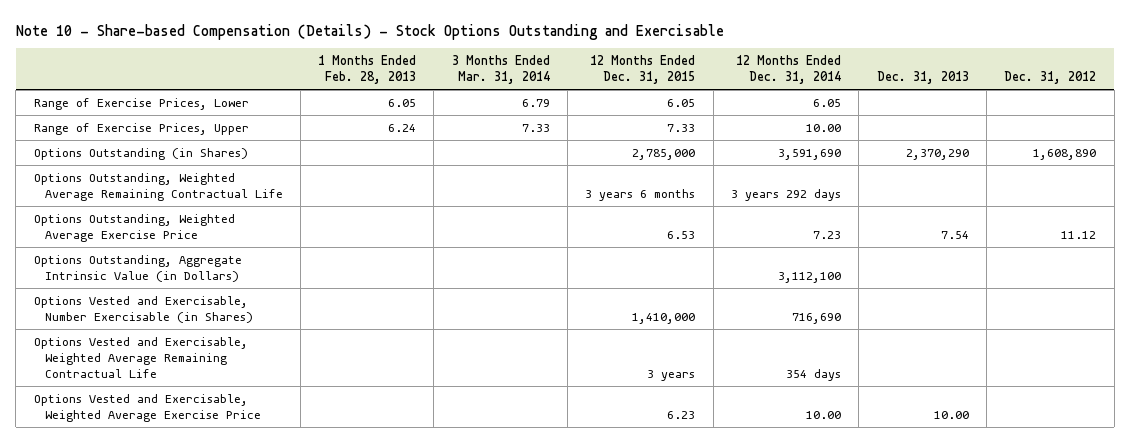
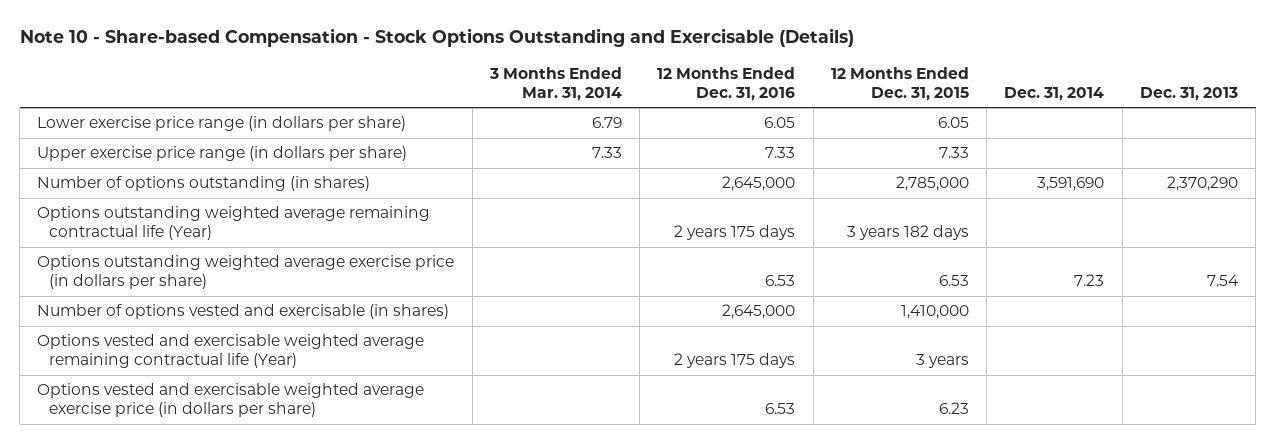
- Note 10 - Share-based Compensation (Details) - Stock Options Outstanding and Exercisable
+ Note 10 - Share-based Compensation - Stock Options Outstanding and Exercisable (Details)
- | 1 Months Ended Feb. 28, 2013 | 3 Months Ended Mar. 31, 2014 | 12 Months Ended Dec. 31, 2015 | 12 Months Ended Dec. 31, 2014 | Dec. 31, 2013 | Dec. 31, 2012
+ | 3 Months Ended Mar. 31, 2014 | 12 Months Ended Dec. 31, 2016 | 12 Months Ended Dec. 31, 2015 | Dec. 31, 2014 | Dec. 31, 2013
- Range of Exercise Prices, Lower | 6.05 | 6.79 | 6.05 | 6.05 | |
- Range of Exercise Prices, Upper | 6.24 | 7.33 | 7.33 | 10.00 | |
- Options Outstanding (in Shares) | | | 2,785,000 | 3,591,690 | 2,370,290 | 1,608,890
- Options Outstanding, Weighted Average Remaining Contractual Life | | | 3 years 6 months | 3 years 292 days | |
- Options Outstanding, Weighted Average Exercise Price | | | 6.53 | 7.23 | 7.54 | 11.12
- Options Outstanding, Aggregate Intrinsic Value (in Dollars) | | | | 3,112,100 | |
- Options Vested and Exercisable, Number Exercisable (in Shares) | | | 1,410,000 | 716,690 | |
- Options Vested and Exercisable, Weighted Average Remaining Contractual Life | | | 3 years | 354 days | |
- Options Vested and Exercisable, Weighted Average Exercise Price | | | 6.23 | 10.00 | 10.00 |
+ Lower exercise price range (in dollars per share) | 6.79 | 6.05 | 6.05 | |
+ Upper exercise price range (in dollars per share) | 7.33 | 7.33 | 7.33 | |
+ Number of options outstanding (in shares) | | 2,645,000 | 2,785,000 | 3,591,690 | 2,370,290
+ Options outstanding weighted average remaining contractual life (Year) | | 2 years 175 days | 3 years 182 days | |
+ Options outstanding weighted average exercise price (in dollars per share) | | 6.53 | 6.53 | 7.23 | 7.54
+ Number of options vested and exercisable (in shares) | | 2,645,000 | 1,410,000 | |
+ Options vested and exercisable weighted average remaining contractual life (Year) | | 2 years 175 days | 3 years | |
+ Options vested and exercisable weighted average exercise price (in dollars per share) | | 6.53 | 6.23 | |

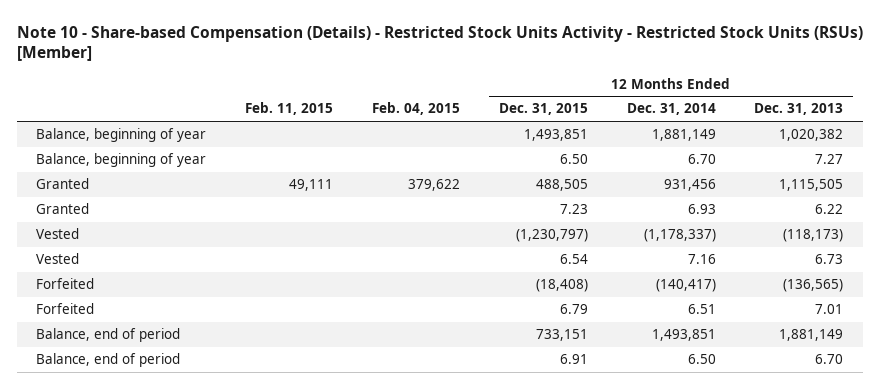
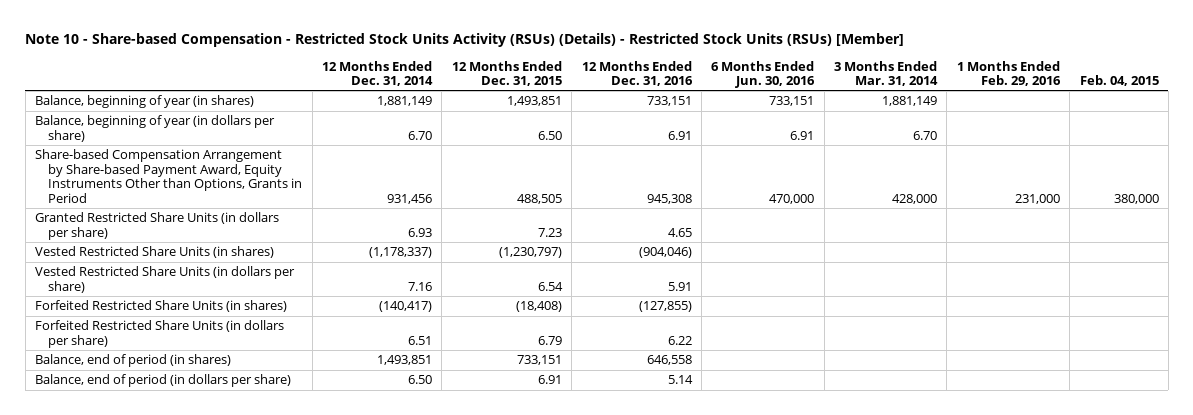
- Note 10 - Share-based Compensation (Details) - Restricted Stock Units Activity - Restricted Stock Units (RSUs) [Member]
+ Note 10 - Share-based Compensation - Restricted Stock Units Activity (RSUs) (Details) - Restricted Stock Units (RSUs) [Member]
- | Feb. 11, 2015 | Feb. 04, 2015 | 12 Months Ended Dec. 31, 2015 | 12 Months Ended Dec. 31, 2014 | 12 Months Ended Dec. 31, 2013
+ | 12 Months Ended Dec. 31, 2014 | 12 Months Ended Dec. 31, 2015 | 12 Months Ended Dec. 31, 2016 | 6 Months Ended Jun. 30, 2016 | 3 Months Ended Mar. 31, 2014 | 1 Months Ended Feb. 29, 2016 | Feb. 04, 2015
- Balance, beginning of year | | | 1,493,851 | 1,881,149 | 1,020,382
- Balance, beginning of year | | | 6.50 | 6.70 | 7.27
- Granted | 49,111 | 379,622 | 488,505 | 931,456 | 1,115,505
- Granted | | | 7.23 | 6.93 | 6.22
- Vested | | | (1,230,797) | (1,178,337) | (118,173)
- Vested | | | 6.54 | 7.16 | 6.73
- Forfeited | | | (18,408) | (140,417) | (136,565)
- Forfeited | | | 6.79 | 6.51 | 7.01
- Balance, end of period | | | 733,151 | 1,493,851 | 1,881,149
- Balance, end of period | | | 6.91 | 6.50 | 6.70
+ Balance, beginning of year (in shares) | 1,881,149 | 1,493,851 | 733,151 | 733,151 | 1,881,149 | |
+ Balance, beginning of year (in dollars per share) | 6.70 | 6.50 | 6.91 | 6.91 | 6.70 | |
+ Share-based Compensation Arrangement by Share-based Payment Award, Equity Instruments Other than Options, Grants in Period | 931,456 | 488,505 | 945,308 | 470,000 | 428,000 | 231,000 | 380,000
+ Granted Restricted Share Units (in dollars per share) | 6.93 | 7.23 | 4.65 | | | |
+ Vested Restricted Share Units (in shares) | (1,178,337) | (1,230,797) | (904,046) | | | |
+ Vested Restricted Share Units (in dollars per share) | 7.16 | 6.54 | 5.91 | | | |
+ Forfeited Restricted Share Units (in shares) | (140,417) | (18,408) | (127,855) | | | |
+ Forfeited Restricted Share Units (in dollars per share) | 6.51 | 6.79 | 6.22 | | | |
+ Balance, end of period (in shares) | 1,493,851 | 733,151 | 646,558 | | | |
+ Balance, end of period (in dollars per share) | 6.50 | 6.91 | 5.14 | | | |

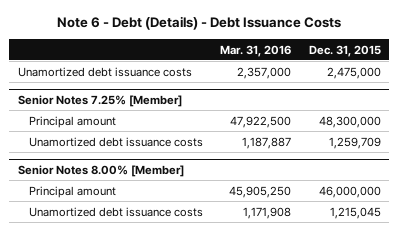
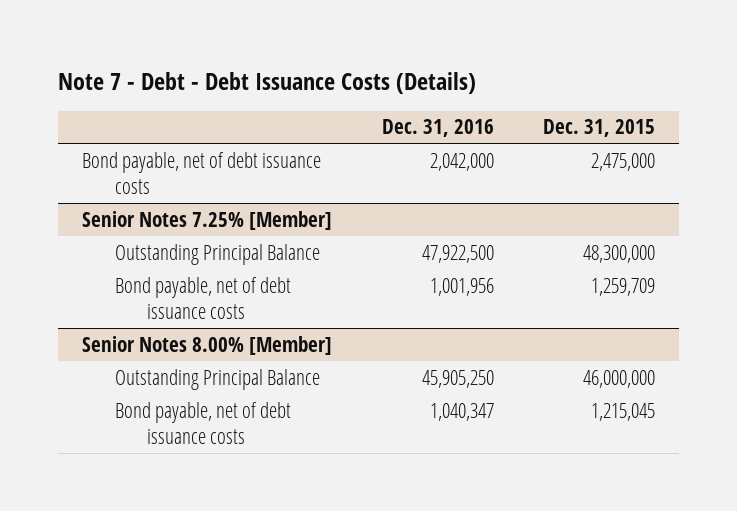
- Note 6 - Debt (Details) - Debt Issuance Costs
+ Note 7 - Debt - Debt Issuance Costs (Details)
- | Mar. 31, 2016 | Dec. 31, 2015
+ | Dec. 31, 2016 | Dec. 31, 2015
- Unamortized debt issuance costs | 2,357,000 | 2,475,000
+ Bond payable, net of debt issuance costs | 2,042,000 | 2,475,000
@ Senior Notes 7.25% [Member]
- Principal amount | 47,922,500 | 48,300,000
- Unamortized debt issuance costs | 1,187,887 | 1,259,709
+ Outstanding Principal Balance | 47,922,500 | 48,300,000
+ Bond payable, net of debt issuance costs | 1,001,956 | 1,259,709
@ Senior Notes 8.00% [Member]
- Principal amount | 45,905,250 | 46,000,000
- Unamortized debt issuance costs | 1,171,908 | 1,215,045
+ Outstanding Principal Balance | 45,905,250 | 46,000,000
+ Bond payable, net of debt issuance costs | 1,040,347 | 1,215,045

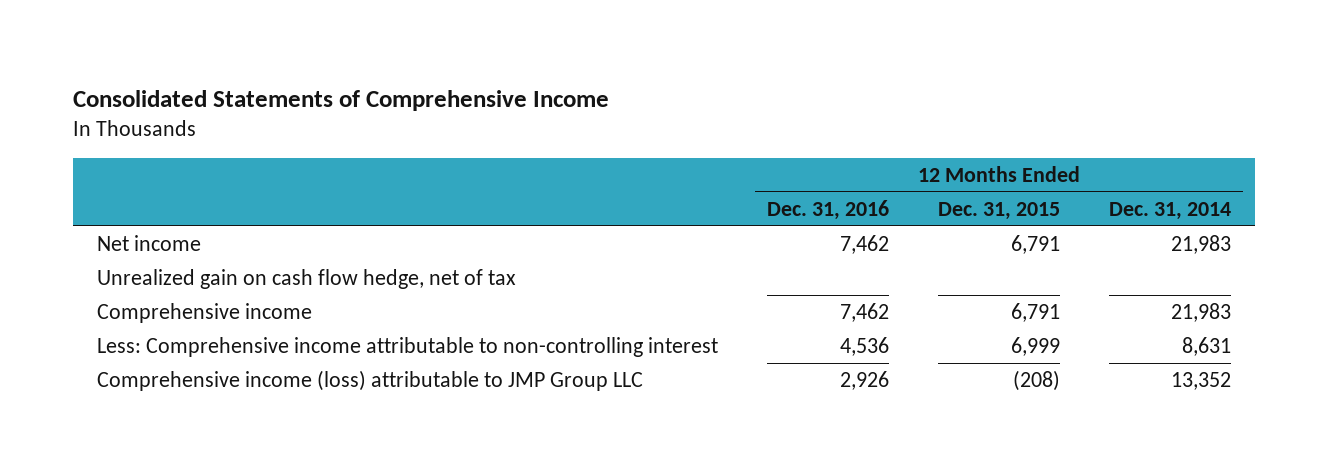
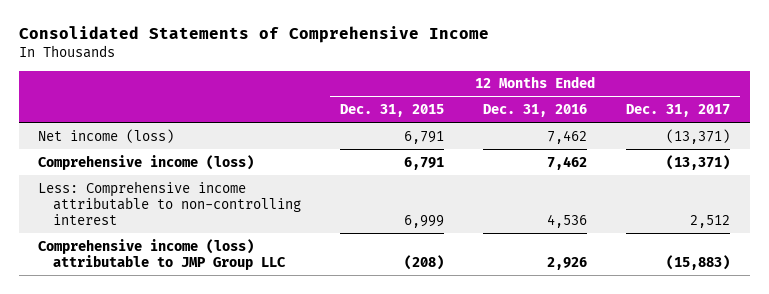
- | 12 Months Ended Dec. 31, 2016 | 12 Months Ended Dec. 31, 2015 | 12 Months Ended Dec. 31, 2014
+ | 12 Months Ended Dec. 31, 2015 | 12 Months Ended Dec. 31, 2016 | 12 Months Ended Dec. 31, 2017
- Net income | 7,462 | 6,791 | 21,983
- Unrealized gain on cash flow hedge, net of tax
- Comprehensive income | 7,462 | 6,791 | 21,983
+ Net income (loss) | 6,791 | 7,462 | (13,371)
+ Comprehensive income (loss) | 6,791 | 7,462 | (13,371)

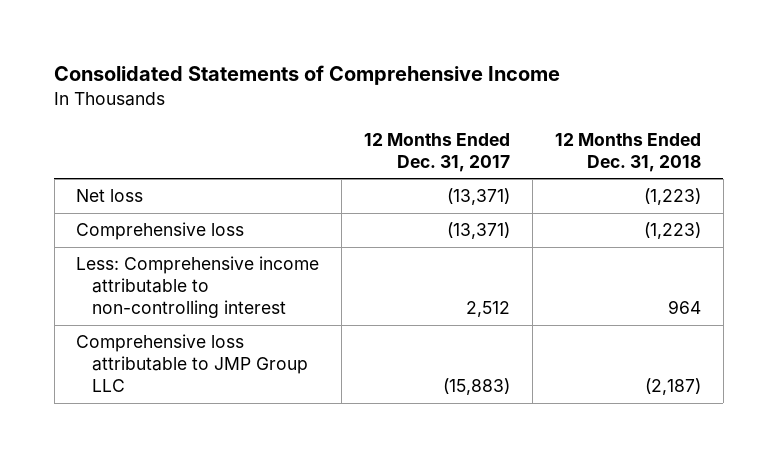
- | 12 Months Ended Dec. 31, 2015 | 12 Months Ended Dec. 31, 2016 | 12 Months Ended Dec. 31, 2017
+ | 12 Months Ended Dec. 31, 2017 | 12 Months Ended Dec. 31, 2018
- Net income (loss) | 6,791 | 7,462 | (13,371)
- Comprehensive income (loss) | 6,791 | 7,462 | (13,371)
+ Net loss | (13,371) | (1,223)
+ Comprehensive loss | (13,371) | (1,223)
- Comprehensive income (loss) attributable to JMP Group LLC | (208) | 2,926 | (15,883)
+ Comprehensive loss attributable to JMP Group LLC | (15,883) | (2,187)

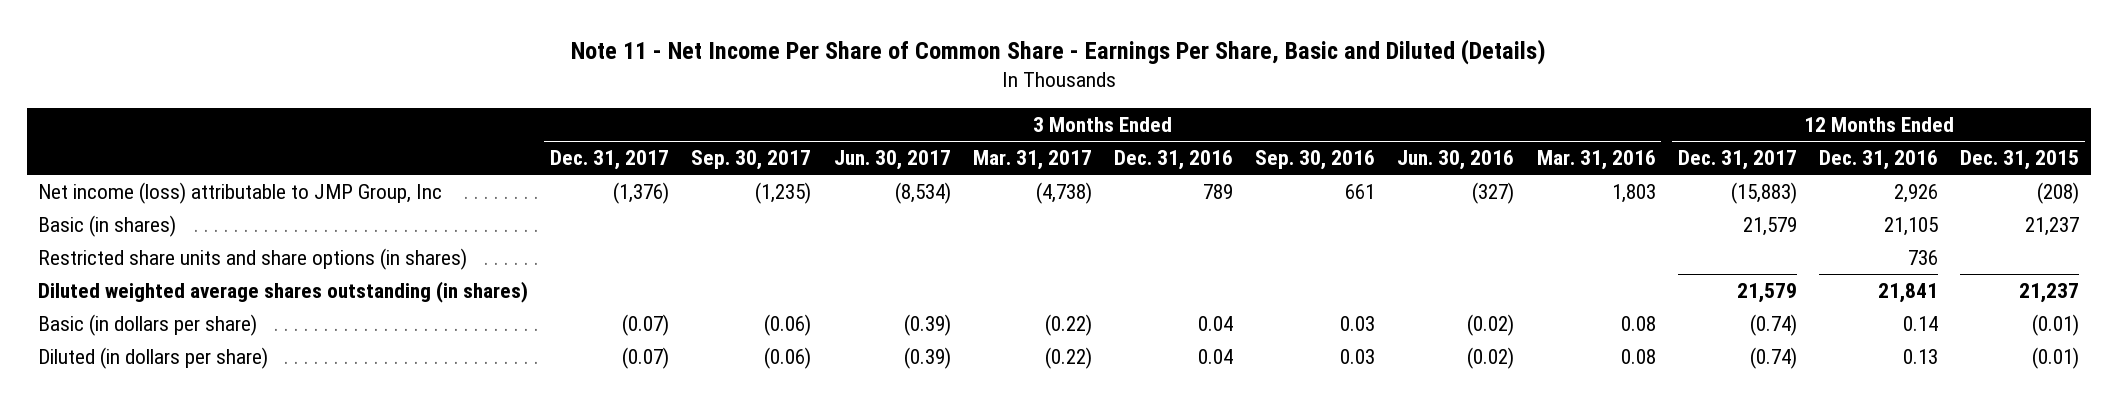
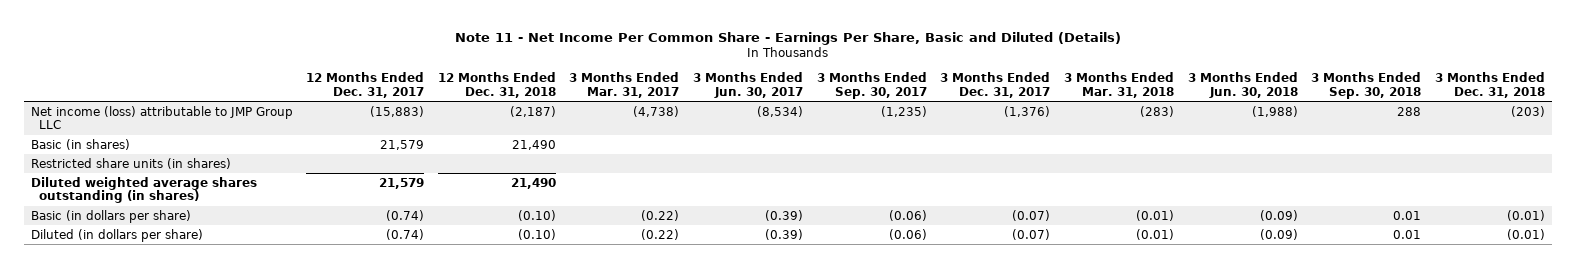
- Note 11 - Net Income Per Share of Common Share - Earnings Per Share, Basic and Diluted (Details)
+ Note 11 - Net Income Per Common Share - Earnings Per Share, Basic and Diluted (Details)
- | 3 Months Ended Dec. 31, 2017 | 3 Months Ended Sep. 30, 2017 | 3 Months Ended Jun. 30, 2017 | 3 Months Ended Mar. 31, 2017 | 3 Months Ended Dec. 31, 2016 | 3 Months Ended Sep. 30, 2016 | 3 Months Ended Jun. 30, 2016 | 3 Months Ended Mar. 31, 2016 | 12 Months Ended Dec. 31, 2017 | 12 Months Ended Dec. 31, 2016 | 12 Months Ended Dec. 31, 2015
+ | 12 Months Ended Dec. 31, 2017 | 12 Months Ended Dec. 31, 2018 | 3 Months Ended Mar. 31, 2017 | 3 Months Ended Jun. 30, 2017 | 3 Months Ended Sep. 30, 2017 | 3 Months Ended Dec. 31, 2017 | 3 Months Ended Mar. 31, 2018 | 3 Months Ended Jun. 30, 2018 | 3 Months Ended Sep. 30, 2018 | 3 Months Ended Dec. 31, 2018
- Net income (loss) attributable to JMP Group, Inc | (1,376) | (1,235) | (8,534) | (4,738) | 789 | 661 | (327) | 1,803 | (15,883) | 2,926 | (208)
+ Net income (loss) attributable to JMP Group LLC | (15,883) | (2,187) | (4,738) | (8,534) | (1,235) | (1,376) | (283) | (1,988) | 288 | (203)
- Restricted share units and share options (in shares) | | | | | | | | | | 736 |
+ Restricted share units (in shares)

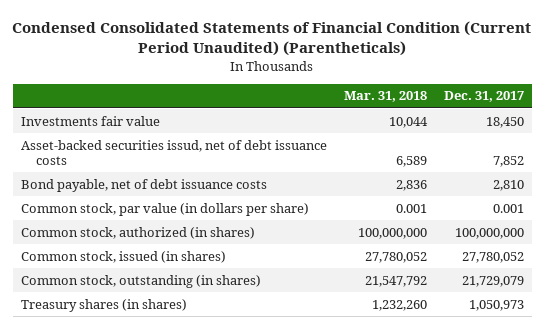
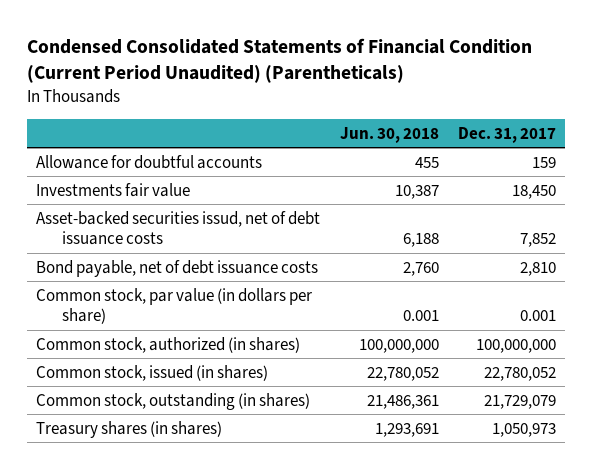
- | Mar. 31, 2018 | Dec. 31, 2017
+ | Jun. 30, 2018 | Dec. 31, 2017
+ Allowance for doubtful accounts | 455 | 159
- Common stock, issued (in shares) | 27,780,052 | 27,780,052
+ Common stock, issued (in shares) | 22,780,052 | 22,780,052

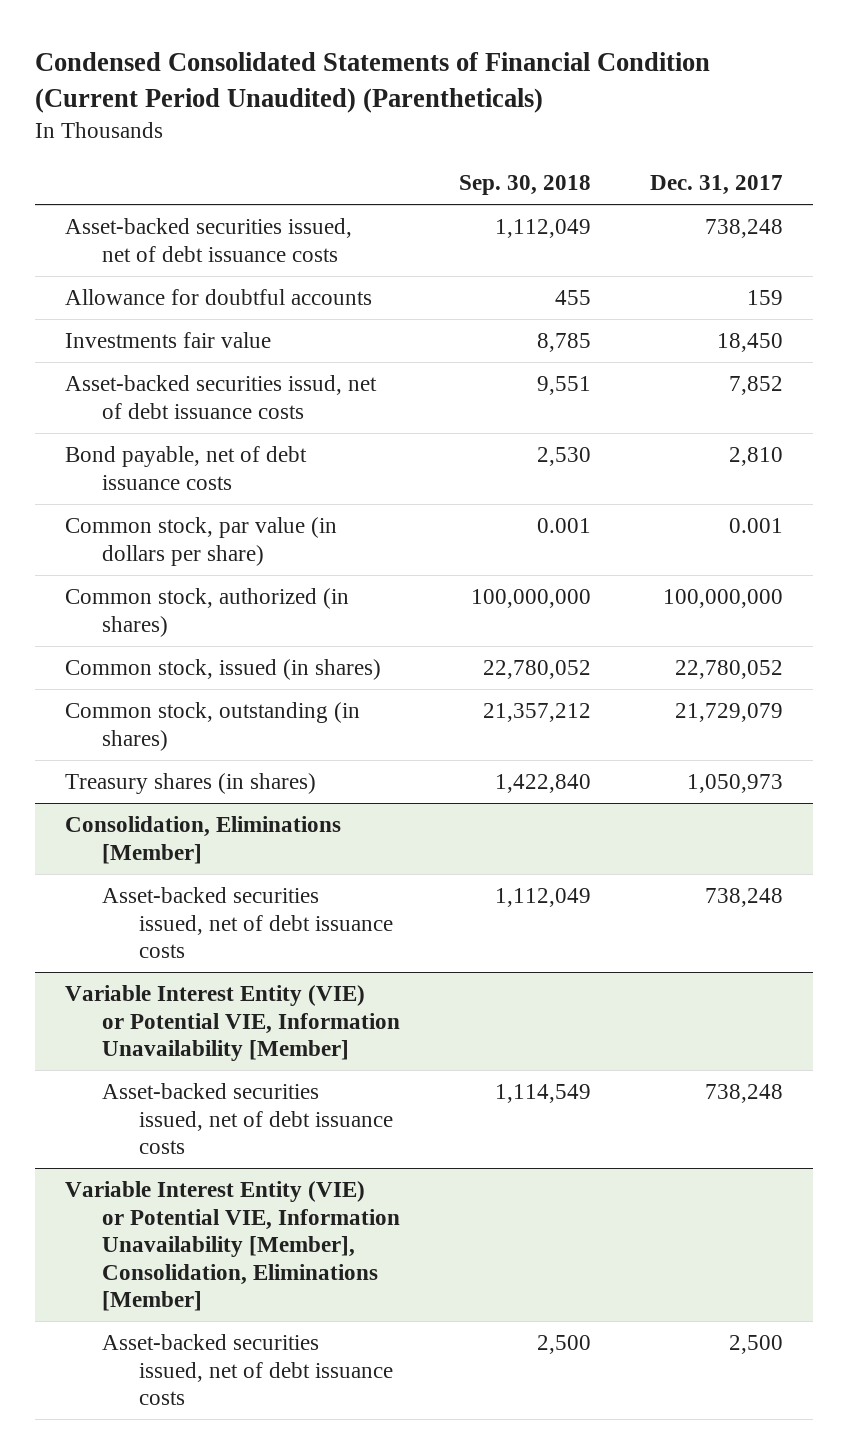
- | Jun. 30, 2018 | Dec. 31, 2017
+ | Sep. 30, 2018 | Dec. 31, 2017
+ Asset-backed securities issued, net of debt issuance costs | 1,112,049 | 738,248
+ Consolidation, Eliminations [Member]
+ Asset-backed securities issued, net of debt issuance costs | 1,112,049 | 738,248
+ Variable Interest Entity (VIE) or Potential VIE, Information Unavailability [Member]
+ Asset-backed securities issued, net of debt issuance costs | 1,114,549 | 738,248
+ Variable Interest Entity (VIE) or Potential VIE, Information Unavailability [Member], Consolidation, Eliminations [Member]
+ Asset-backed securities issued, net of debt issuance costs | 2,500 | 2,500

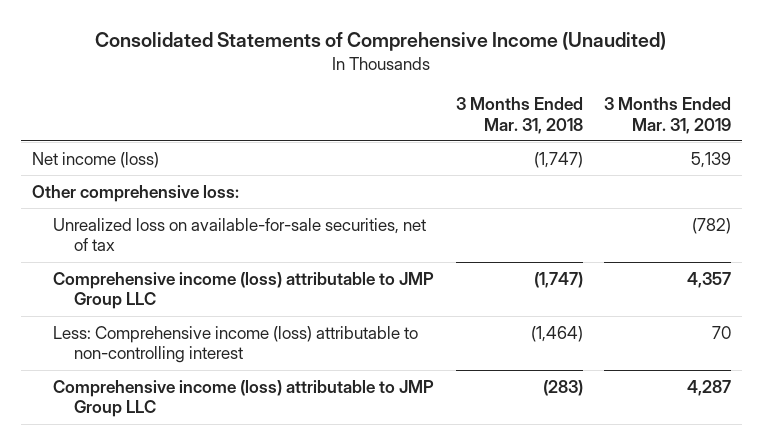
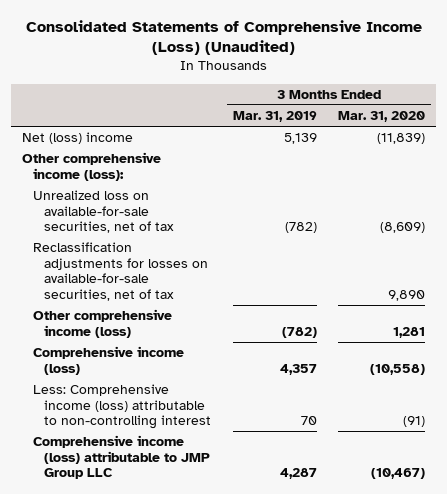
- Consolidated Statements of Comprehensive Income (Unaudited)
+ Consolidated Statements of Comprehensive Income (Loss) (Unaudited)
- | 3 Months Ended Mar. 31, 2018 | 3 Months Ended Mar. 31, 2019
+ | 3 Months Ended Mar. 31, 2019 | 3 Months Ended Mar. 31, 2020
- Net income (loss) | (1,747) | 5,139
- Other comprehensive loss:
+ Net (loss) income | 5,139 | (11,839)
+ Other comprehensive income (loss):
- Comprehensive income (loss) attributable to JMP Group LLC | (1,747) | 4,357
+ Reclassification adjustments for losses on available-for-sale securities, net of tax | | 9,890
+ Other comprehensive income (loss) | (782) | 1,281
+ Comprehensive income (loss) | 4,357 | (10,558)

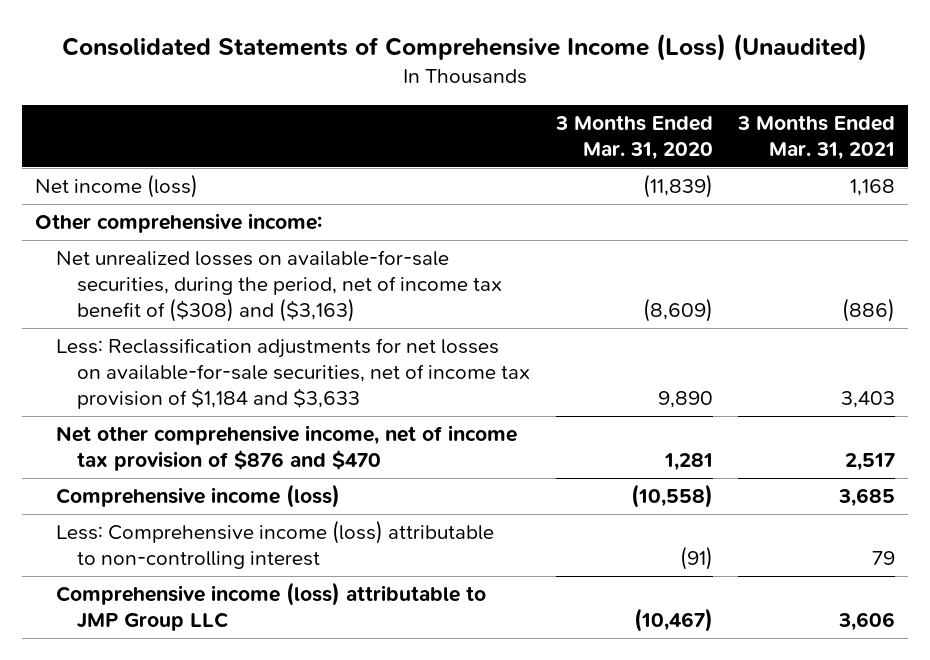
- | 3 Months Ended Mar. 31, 2019 | 3 Months Ended Mar. 31, 2020
+ | 3 Months Ended Mar. 31, 2020 | 3 Months Ended Mar. 31, 2021
- Net (loss) income | 5,139 | (11,839)
- Other comprehensive income (loss):
- Unrealized loss on available-for-sale securities, net of tax | (782) | (8,609)
- Reclassification adjustments for losses on available-for-sale securities, net of tax | | 9,890
- Other comprehensive income (loss) | (782) | 1,281
+ Net income (loss) | (11,839) | 1,168
+ Other comprehensive income:
+ Net unrealized losses on available-for-sale securities, during the period, net of income tax benefit of ($308) and ($3,163) | (8,609) | (886)
+ Less: Reclassification adjustments for net losses on available-for-sale securities, net of income tax provision of $1,184 and $3,633 | 9,890 | 3,403
+ Net other comprehensive income, net of income tax provision of $876 and $470 | 1,281 | 2,517

